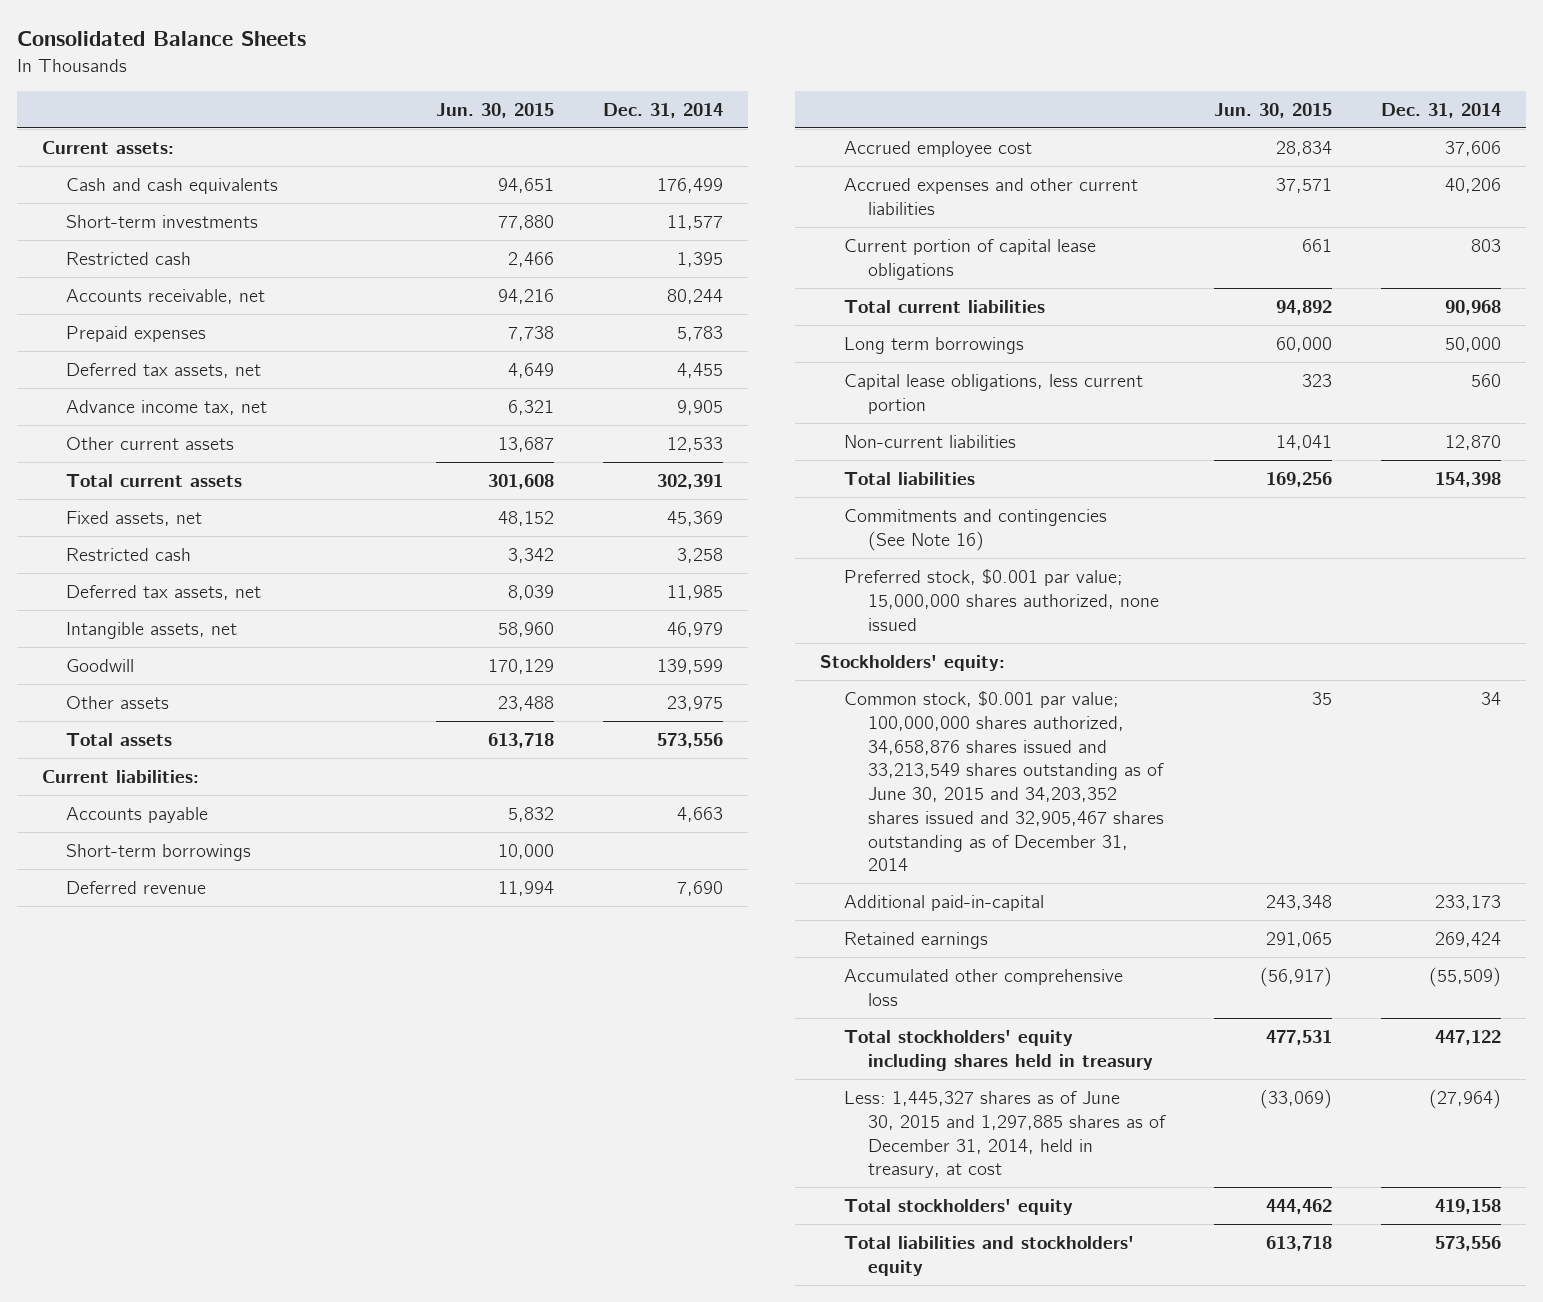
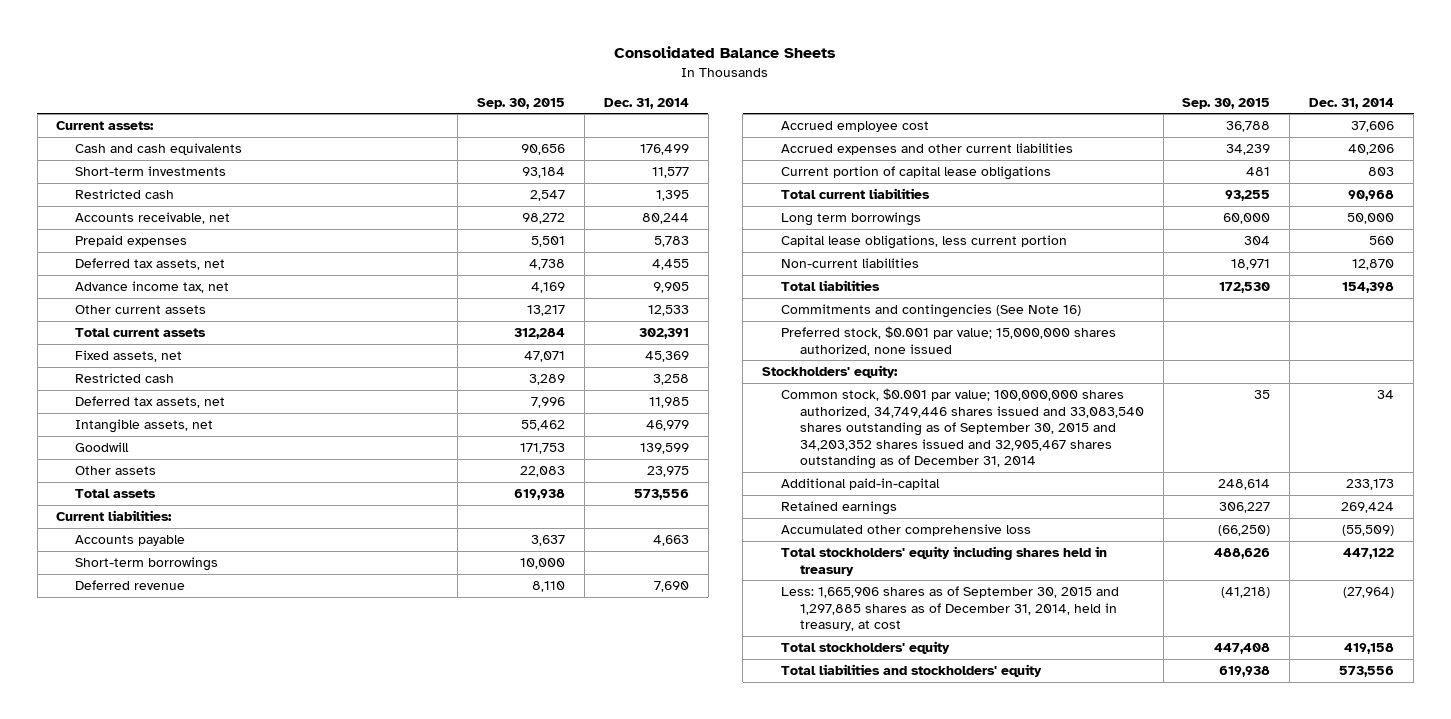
- | Jun. 30, 2015 | Dec. 31, 2014
+ | Sep. 30, 2015 | Dec. 31, 2014
- Common stock, $0.001 par value; 100,000,000 shares authorized, 34,658,876 shares issued and 33,213,549 shares outstanding as of June 30, 2015 and 34,203,352 shares issued and 32,905,467 shares outstanding as of December 31, 2014 | 35 | 34
+ Common stock, $0.001 par value; 100,000,000 shares authorized, 34,749,446 shares issued and 33,083,540 shares outstanding as of September 30, 2015 and 34,203,352 shares issued and 32,905,467 shares outstanding as of December 31, 2014 | 35 | 34
- Less: 1,445,327 shares as of June 30, 2015 and 1,297,885 shares as of December 31, 2014, held in treasury, at cost | (33,069) | (27,964)
+ Less: 1,665,906 shares as of September 30, 2015 and 1,297,885 shares as of December 31, 2014, held in treasury, at cost | (41,218) | (27,964)

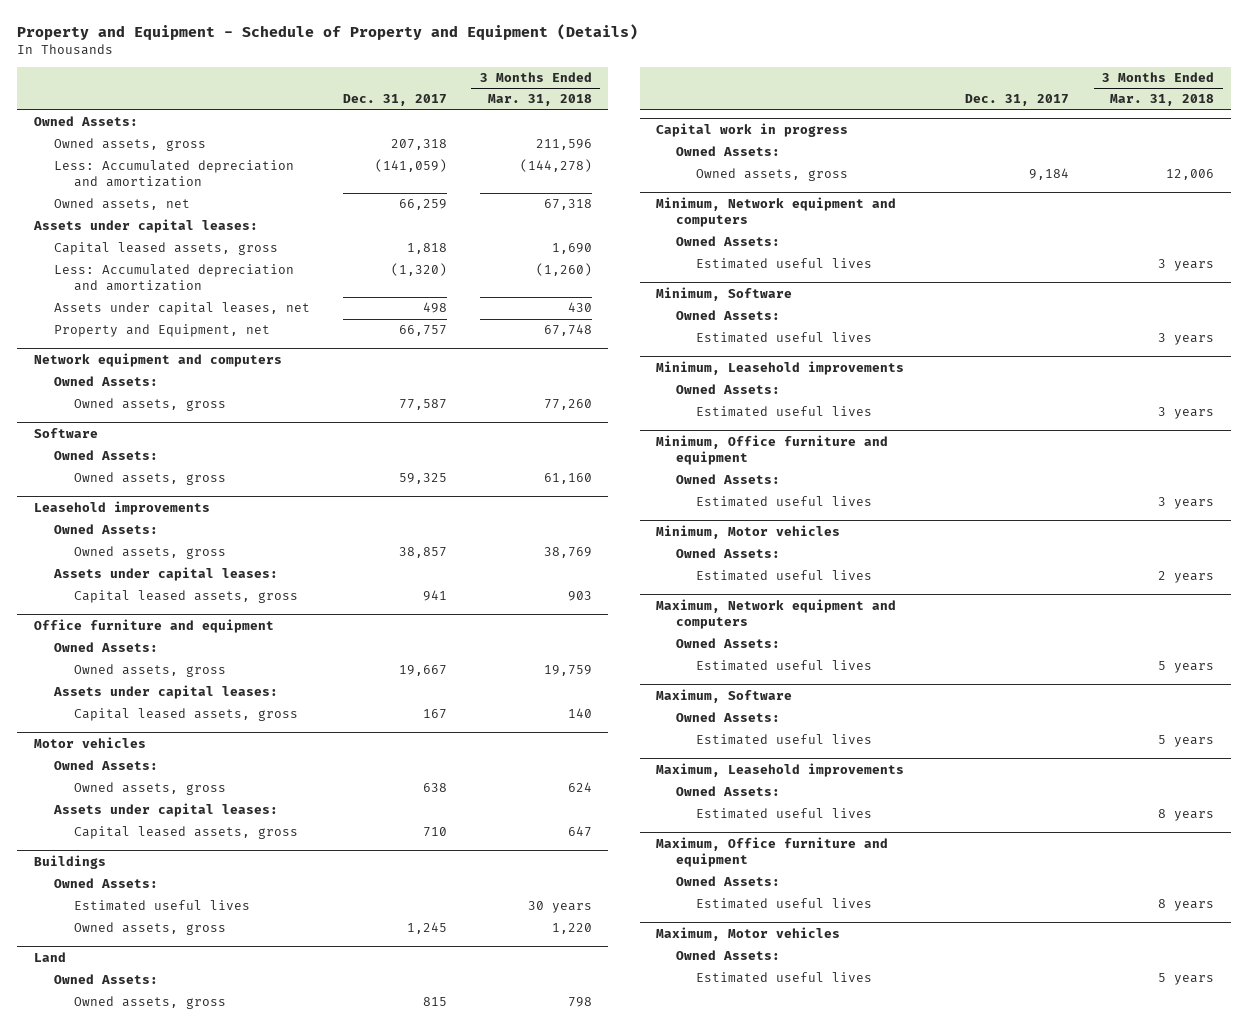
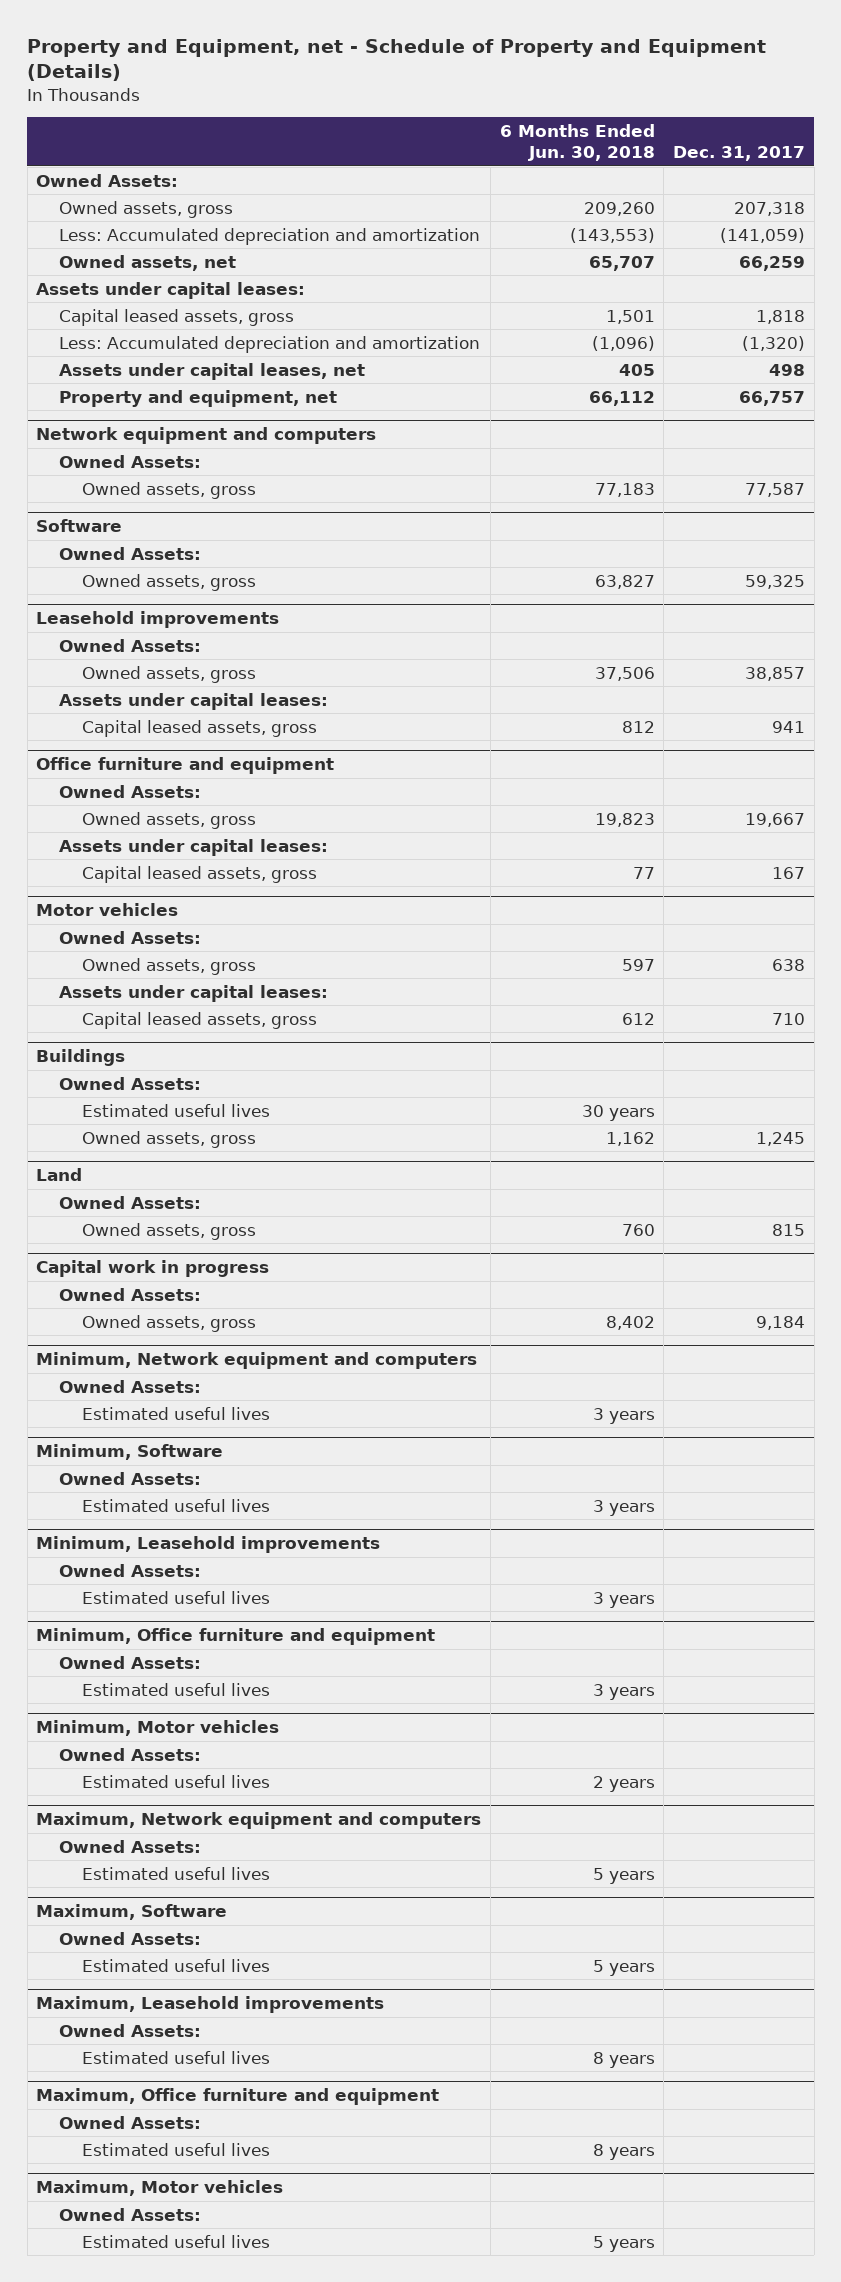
- Property and Equipment - Schedule of Property and Equipment (Details)
+ Property and Equipment, net - Schedule of Property and Equipment (Details)
- | Dec. 31, 2017 | 3 Months Ended Mar. 31, 2018
+ | 6 Months Ended Jun. 30, 2018 | Dec. 31, 2017
- Property and Equipment, net | 66,757 | 67,748
+ Property and equipment, net | 66,112 | 66,757

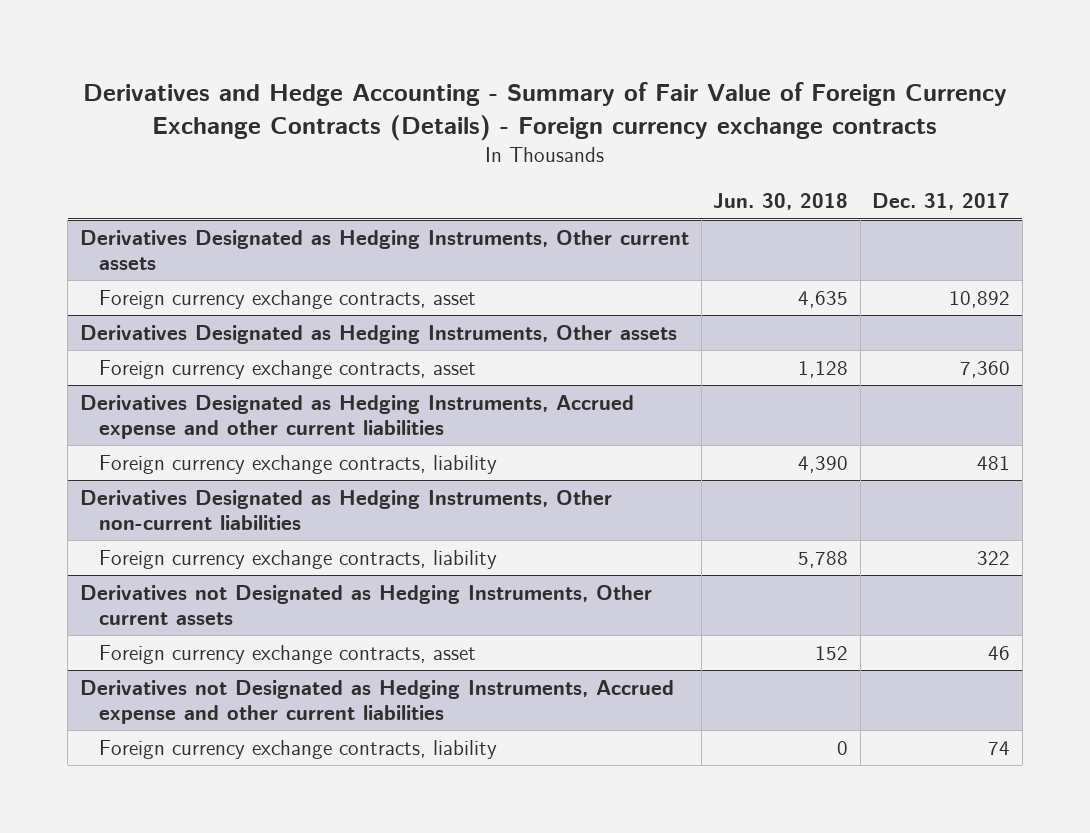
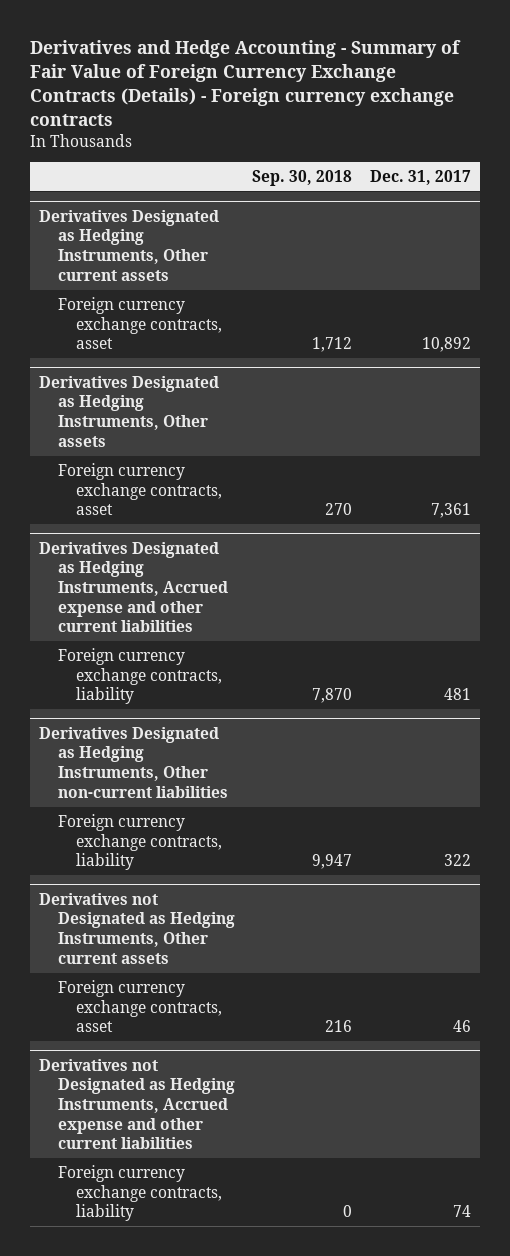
- | Jun. 30, 2018 | Dec. 31, 2017
+ | Sep. 30, 2018 | Dec. 31, 2017
@ Derivatives Designated as Hedging Instruments, Other assets
- Foreign currency exchange contracts, asset | 1,128 | 7,360
+ Foreign currency exchange contracts, asset | 270 | 7,361

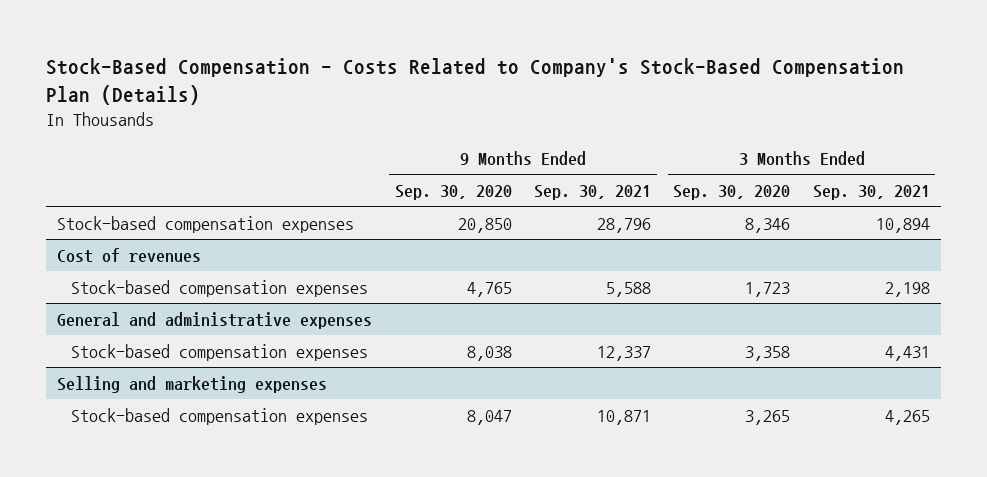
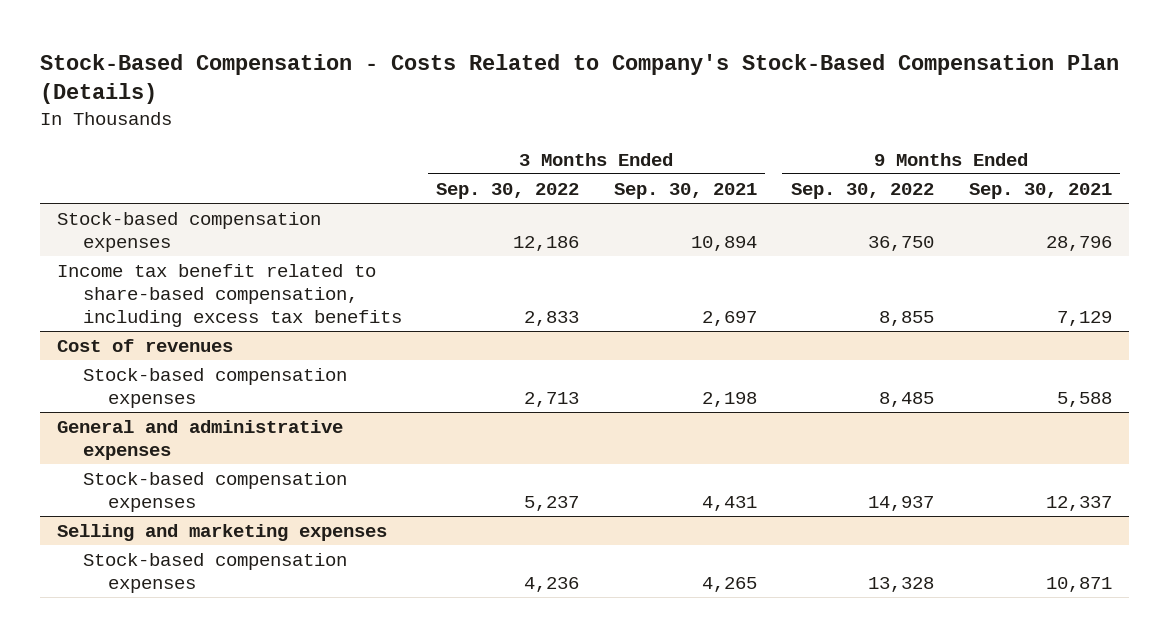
- | 9 Months Ended Sep. 30, 2020 | 9 Months Ended Sep. 30, 2021 | 3 Months Ended Sep. 30, 2020 | 3 Months Ended Sep. 30, 2021
+ | 3 Months Ended Sep. 30, 2022 | 3 Months Ended Sep. 30, 2021 | 9 Months Ended Sep. 30, 2022 | 9 Months Ended Sep. 30, 2021
+ Income tax benefit related to share-based compensation, including excess tax benefits | 2,833 | 2,697 | 8,855 | 7,129

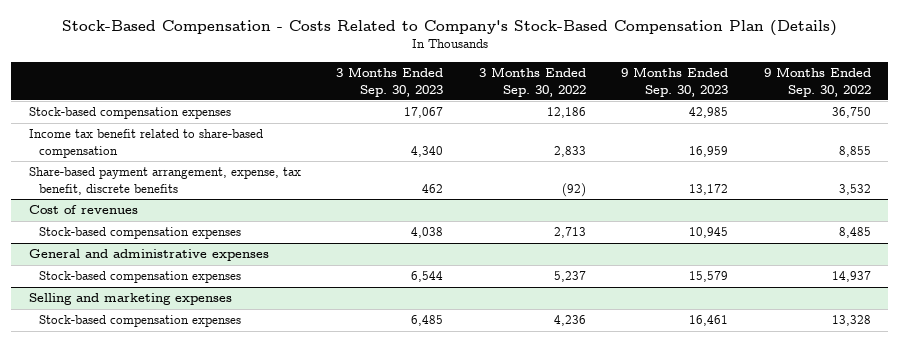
- | 3 Months Ended Sep. 30, 2022 | 3 Months Ended Sep. 30, 2021 | 9 Months Ended Sep. 30, 2022 | 9 Months Ended Sep. 30, 2021
+ | 3 Months Ended Sep. 30, 2023 | 3 Months Ended Sep. 30, 2022 | 9 Months Ended Sep. 30, 2023 | 9 Months Ended Sep. 30, 2022
- Income tax benefit related to share-based compensation, including excess tax benefits | 2,833 | 2,697 | 8,855 | 7,129
+ Income tax benefit related to share-based compensation | 4,340 | 2,833 | 16,959 | 8,855
+ Share-based payment arrangement, expense, tax benefit, discrete benefits | 462 | (92) | 13,172 | 3,532

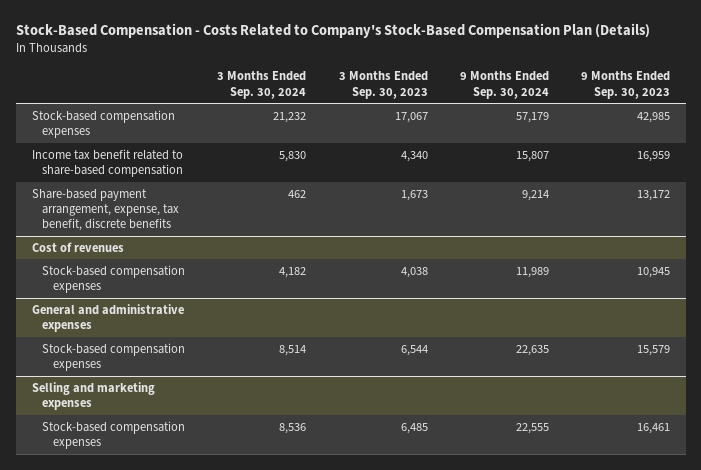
- | 3 Months Ended Sep. 30, 2023 | 3 Months Ended Sep. 30, 2022 | 9 Months Ended Sep. 30, 2023 | 9 Months Ended Sep. 30, 2022
+ | 3 Months Ended Sep. 30, 2024 | 3 Months Ended Sep. 30, 2023 | 9 Months Ended Sep. 30, 2024 | 9 Months Ended Sep. 30, 2023
- Share-based payment arrangement, expense, tax benefit, discrete benefits | 462 | (92) | 13,172 | 3,532
+ Share-based payment arrangement, expense, tax benefit, discrete benefits | 462 | 1,673 | 9,214 | 13,172

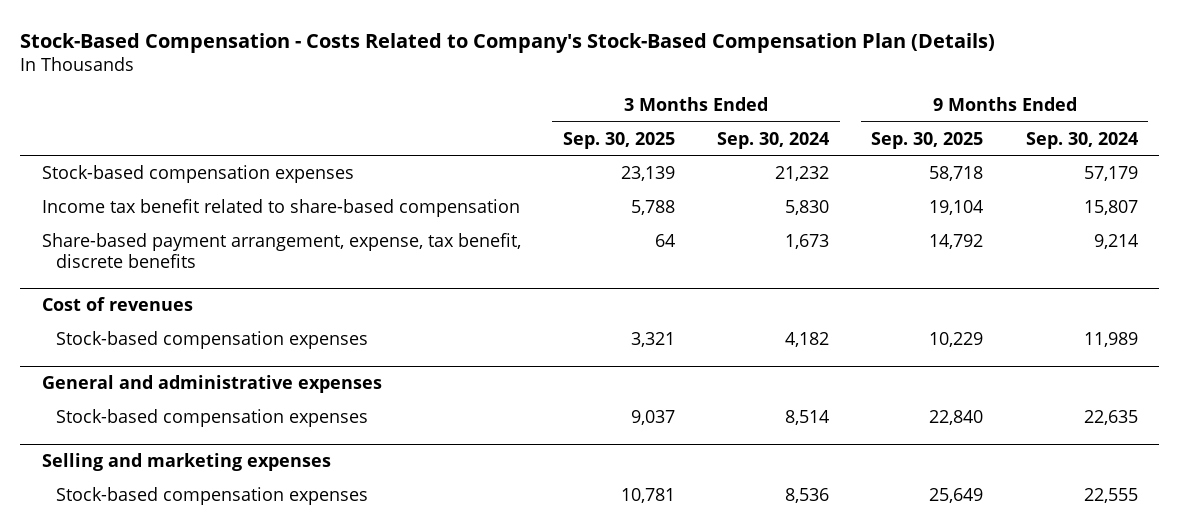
- | 3 Months Ended Sep. 30, 2024 | 3 Months Ended Sep. 30, 2023 | 9 Months Ended Sep. 30, 2024 | 9 Months Ended Sep. 30, 2023
+ | 3 Months Ended Sep. 30, 2025 | 3 Months Ended Sep. 30, 2024 | 9 Months Ended Sep. 30, 2025 | 9 Months Ended Sep. 30, 2024
- Share-based payment arrangement, expense, tax benefit, discrete benefits | 462 | 1,673 | 9,214 | 13,172
+ Share-based payment arrangement, expense, tax benefit, discrete benefits | 64 | 1,673 | 14,792 | 9,214

